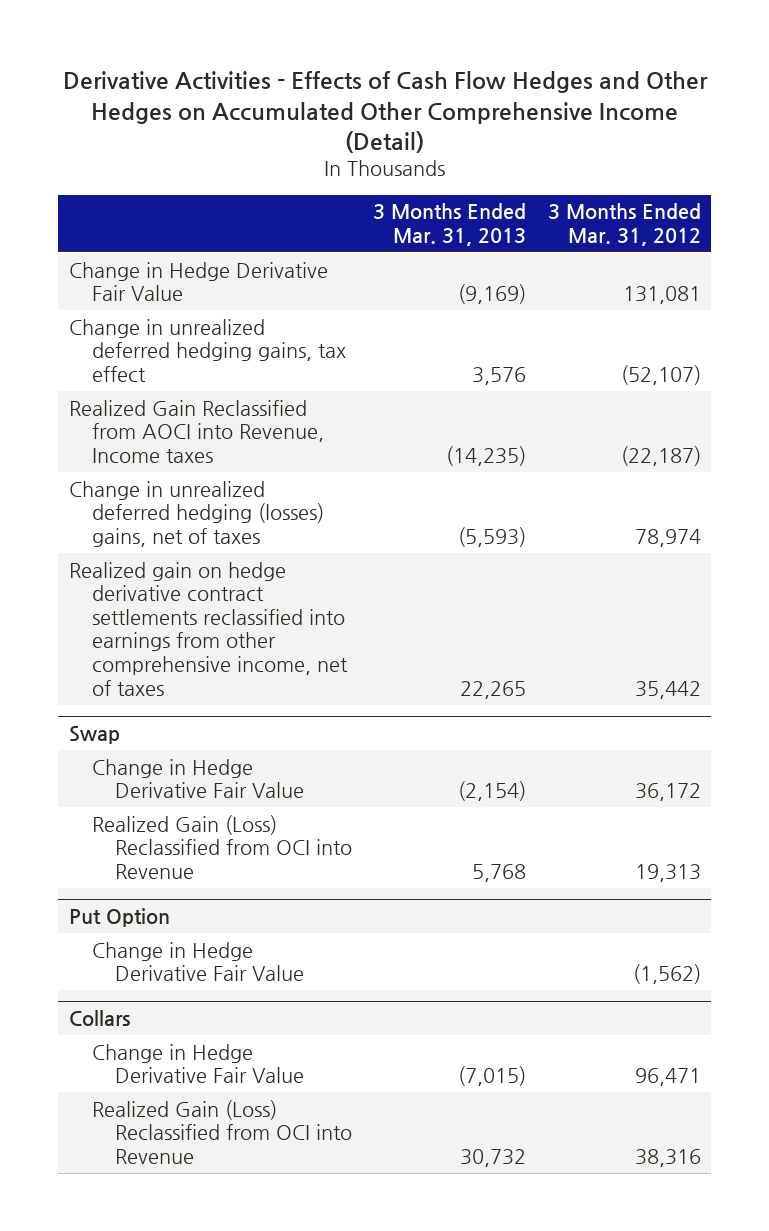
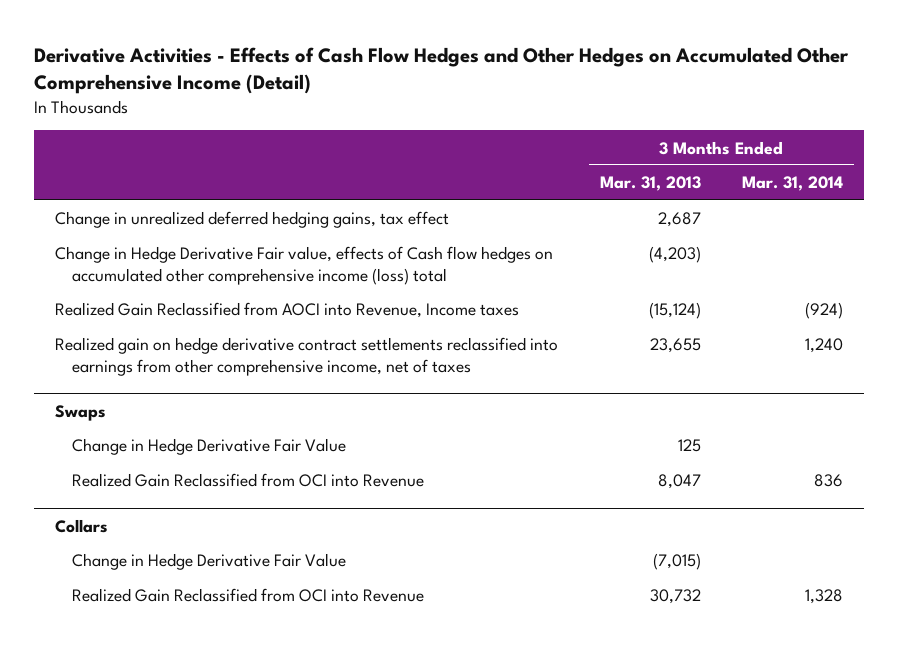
- | 3 Months Ended Mar. 31, 2013 | 3 Months Ended Mar. 31, 2012
+ | 3 Months Ended Mar. 31, 2013 | 3 Months Ended Mar. 31, 2014
- Change in Hedge Derivative Fair Value | (9,169) | 131,081
- Change in unrealized deferred hedging gains, tax effect | 3,576 | (52,107)
- Realized Gain Reclassified from AOCI into Revenue, Income taxes | (14,235) | (22,187)
- Change in unrealized deferred hedging (losses) gains, net of taxes | (5,593) | 78,974
- Realized gain on hedge derivative contract settlements reclassified into earnings from other comprehensive income, net of taxes | 22,265 | 35,442
- Swap
- Change in Hedge Derivative Fair Value | (2,154) | 36,172
- Realized Gain (Loss) Reclassified from OCI into Revenue | 5,768 | 19,313
- Put Option
- Change in Hedge Derivative Fair Value | | (1,562)
+ Change in unrealized deferred hedging gains, tax effect | 2,687 |
+ Change in Hedge Derivative Fair value, effects of Cash flow hedges on accumulated other comprehensive income (loss) total | (4,203) |
+ Realized Gain Reclassified from AOCI into Revenue, Income taxes | (15,124) | (924)
+ Realized gain on hedge derivative contract settlements reclassified into earnings from other comprehensive income, net of taxes | 23,655 | 1,240
+ Swaps
+ Change in Hedge Derivative Fair Value | 125 |
+ Realized Gain Reclassified from OCI into Revenue | 8,047 | 836
@ Collars
- Realized Gain (Loss) Reclassified from OCI into Revenue | 30,732 | 38,316
+ Realized Gain Reclassified from OCI into Revenue | 30,732 | 1,328

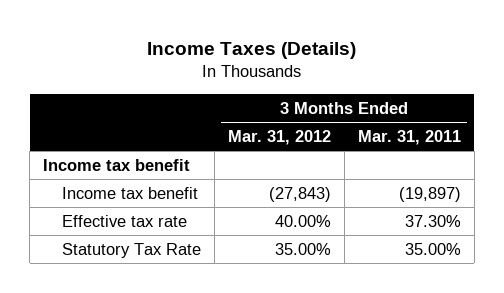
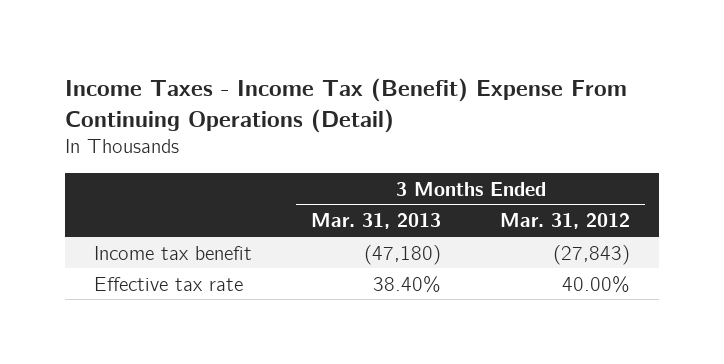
- Income Taxes (Details)
+ Income Taxes - Income Tax (Benefit) Expense From Continuing Operations (Detail)
- | 3 Months Ended Mar. 31, 2012 | 3 Months Ended Mar. 31, 2011
+ | 3 Months Ended Mar. 31, 2013 | 3 Months Ended Mar. 31, 2012
- Income tax benefit
- Statutory Tax Rate | 35.00% | 35.00%

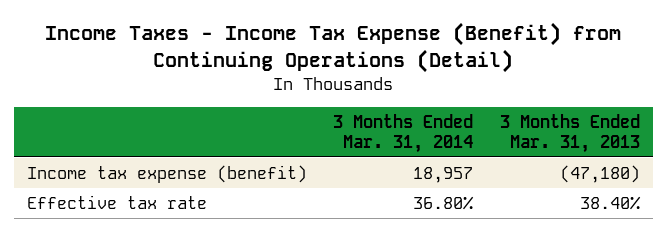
- Income Taxes - Income Tax (Benefit) Expense From Continuing Operations (Detail)
+ Income Taxes - Income Tax Expense (Benefit) from Continuing Operations (Detail)
- | 3 Months Ended Mar. 31, 2013 | 3 Months Ended Mar. 31, 2012
+ | 3 Months Ended Mar. 31, 2014 | 3 Months Ended Mar. 31, 2013
- Income tax benefit | (47,180) | (27,843)
+ Income tax expense (benefit) | 18,957 | (47,180)

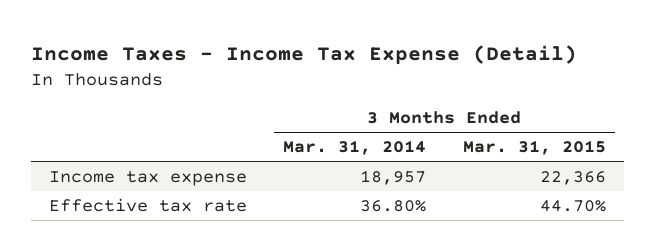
- Income Taxes - Income Tax Expense (Benefit) from Continuing Operations (Detail)
+ Income Taxes - Income Tax Expense (Detail)
- | 3 Months Ended Mar. 31, 2014 | 3 Months Ended Mar. 31, 2013
+ | 3 Months Ended Mar. 31, 2014 | 3 Months Ended Mar. 31, 2015
- Income tax expense (benefit) | 18,957 | (47,180)
+ Income tax expense | 18,957 | 22,366

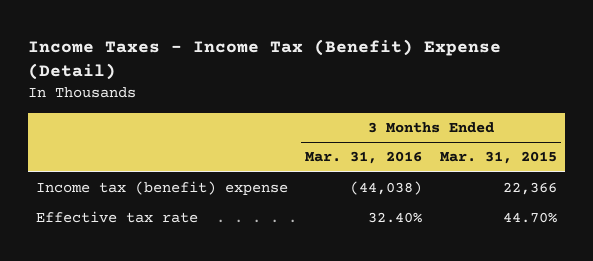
- Income Taxes - Income Tax Expense (Detail)
+ Income Taxes - Income Tax (Benefit) Expense (Detail)
- | 3 Months Ended Mar. 31, 2014 | 3 Months Ended Mar. 31, 2015
+ | 3 Months Ended Mar. 31, 2016 | 3 Months Ended Mar. 31, 2015
- Income tax expense | 18,957 | 22,366
+ Income tax (benefit) expense | (44,038) | 22,366

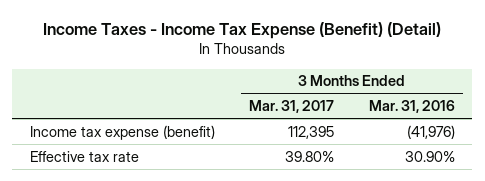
- Income Taxes - Income Tax (Benefit) Expense (Detail)
+ Income Taxes - Income Tax Expense (Benefit) (Detail)
- | 3 Months Ended Mar. 31, 2016 | 3 Months Ended Mar. 31, 2015
+ | 3 Months Ended Mar. 31, 2017 | 3 Months Ended Mar. 31, 2016
- Income tax (benefit) expense | (44,038) | 22,366
- Effective tax rate | 32.40% | 44.70%
+ Income tax expense (benefit) | 112,395 | (41,976)
+ Effective tax rate | 39.80% | 30.90%

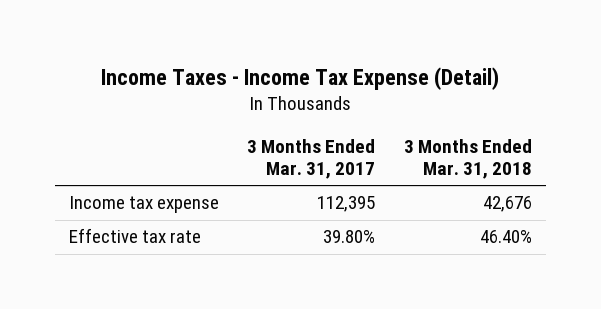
- Income Taxes - Income Tax Expense (Benefit) (Detail)
+ Income Taxes - Income Tax Expense (Detail)
- | 3 Months Ended Mar. 31, 2017 | 3 Months Ended Mar. 31, 2016
+ | 3 Months Ended Mar. 31, 2017 | 3 Months Ended Mar. 31, 2018
- Income tax expense (benefit) | 112,395 | (41,976)
+ Income tax expense | 112,395 | 42,676

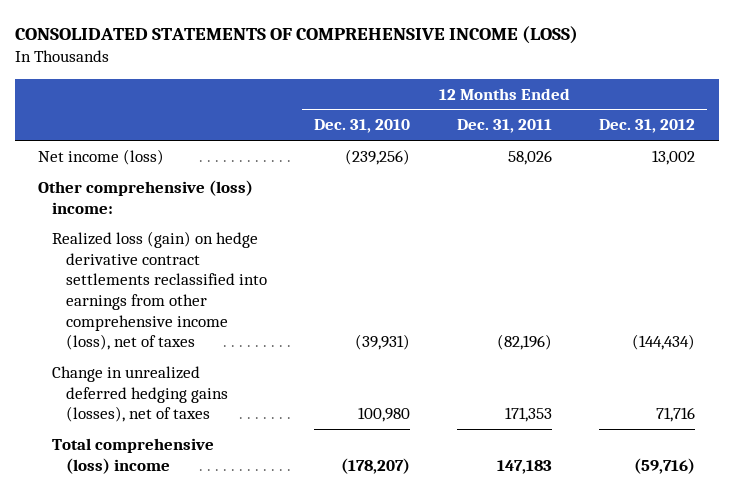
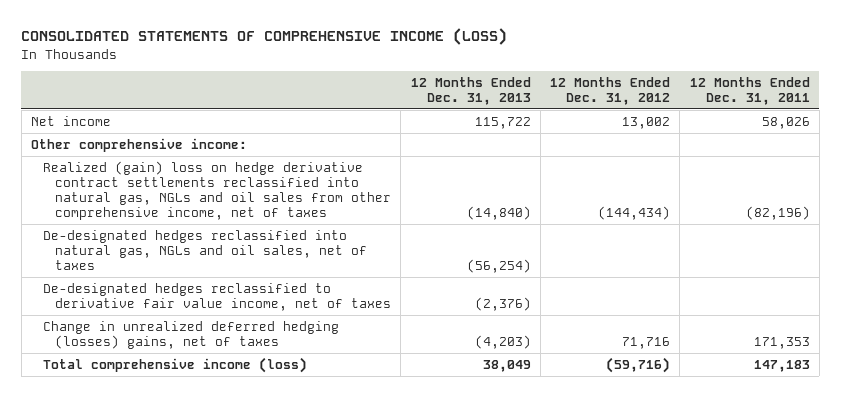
- | 12 Months Ended Dec. 31, 2010 | 12 Months Ended Dec. 31, 2011 | 12 Months Ended Dec. 31, 2012
+ | 12 Months Ended Dec. 31, 2013 | 12 Months Ended Dec. 31, 2012 | 12 Months Ended Dec. 31, 2011
- Net income (loss) | (239,256) | 58,026 | 13,002
- Other comprehensive (loss) income:
- Realized loss (gain) on hedge derivative contract settlements reclassified into earnings from other comprehensive income (loss), net of taxes | (39,931) | (82,196) | (144,434)
- Change in unrealized deferred hedging gains (losses), net of taxes | 100,980 | 171,353 | 71,716
- Total comprehensive (loss) income | (178,207) | 147,183 | (59,716)
+ Net income | 115,722 | 13,002 | 58,026
+ Other comprehensive income:
+ Realized (gain) loss on hedge derivative contract settlements reclassified into natural gas, NGLs and oil sales from other comprehensive income, net of taxes | (14,840) | (144,434) | (82,196)
+ De-designated hedges reclassified into natural gas, NGLs and oil sales, net of taxes | (56,254) | |
+ De-designated hedges reclassified to derivative fair value income, net of taxes | (2,376) | |
+ Change in unrealized deferred hedging (losses) gains, net of taxes | (4,203) | 71,716 | 171,353
+ Total comprehensive income (loss) | 38,049 | (59,716) | 147,183

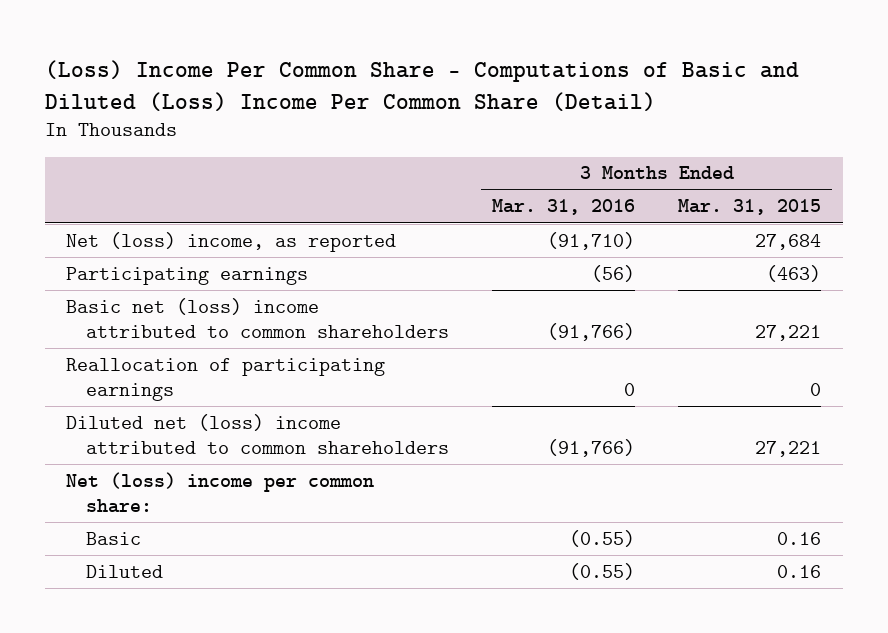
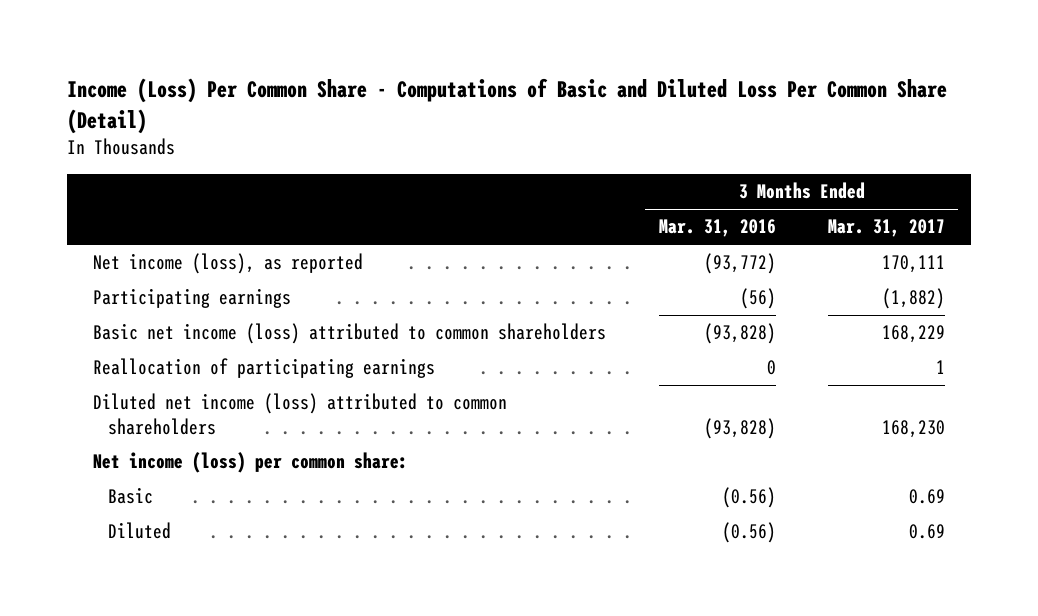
- (Loss) Income Per Common Share - Computations of Basic and Diluted (Loss) Income Per Common Share (Detail)
+ Income (Loss) Per Common Share - Computations of Basic and Diluted Loss Per Common Share (Detail)
- | 3 Months Ended Mar. 31, 2016 | 3 Months Ended Mar. 31, 2015
+ | 3 Months Ended Mar. 31, 2016 | 3 Months Ended Mar. 31, 2017
- Net (loss) income, as reported | (91,710) | 27,684
+ Net income (loss), as reported | (93,772) | 170,111
- Basic net (loss) income attributed to common shareholders | (91,766) | 27,221
+ Basic net income (loss) attributed to common shareholders | (93,828) | 168,229
- Diluted net (loss) income attributed to common shareholders | (91,766) | 27,221
- Net (loss) income per common share:
- Basic | (0.55) | 0.16
- Diluted | (0.55) | 0.16
+ Diluted net income (loss) attributed to common shareholders | (93,828) | 168,230
+ Net income (loss) per common share:
+ Basic | (0.56) | 0.69
+ Diluted | (0.56) | 0.69

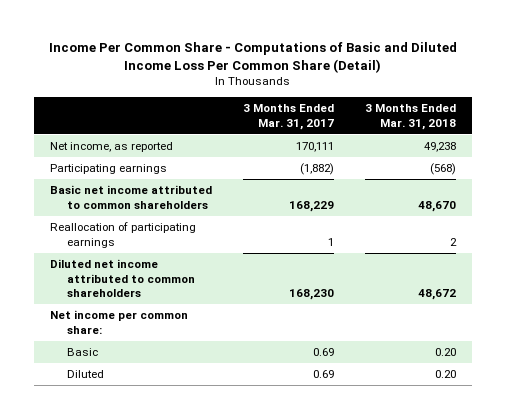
- Income (Loss) Per Common Share - Computations of Basic and Diluted Loss Per Common Share (Detail)
+ Income Per Common Share - Computations of Basic and Diluted Income Loss Per Common Share (Detail)
- | 3 Months Ended Mar. 31, 2016 | 3 Months Ended Mar. 31, 2017
+ | 3 Months Ended Mar. 31, 2017 | 3 Months Ended Mar. 31, 2018
- Net income (loss), as reported | (93,772) | 170,111
+ Net income, as reported | 170,111 | 49,238
- Basic net income (loss) attributed to common shareholders | (93,828) | 168,229
+ Basic net income attributed to common shareholders | 168,229 | 48,670
- Diluted net income (loss) attributed to common shareholders | (93,828) | 168,230
- Net income (loss) per common share:
+ Diluted net income attributed to common shareholders | 168,230 | 48,672
+ Net income per common share:

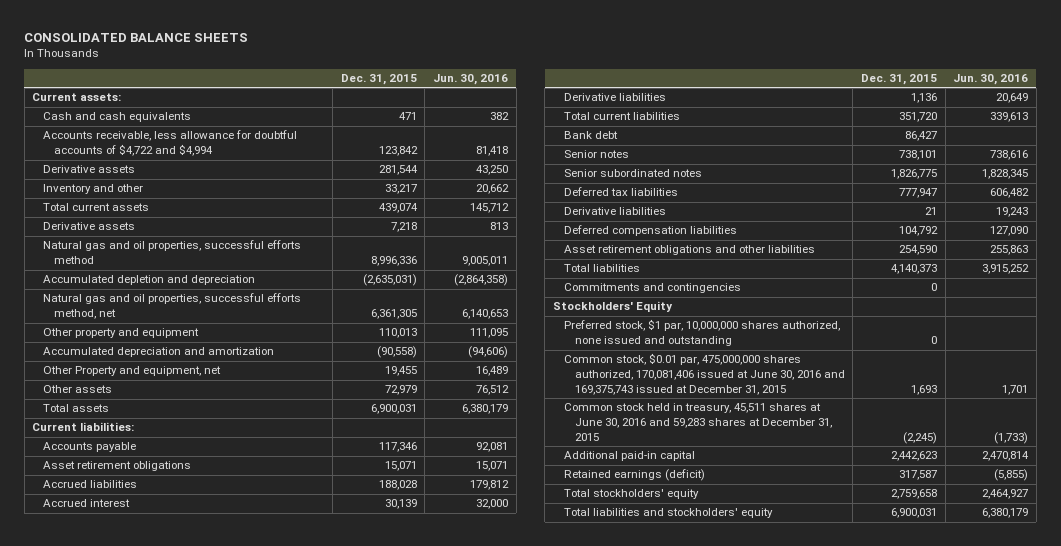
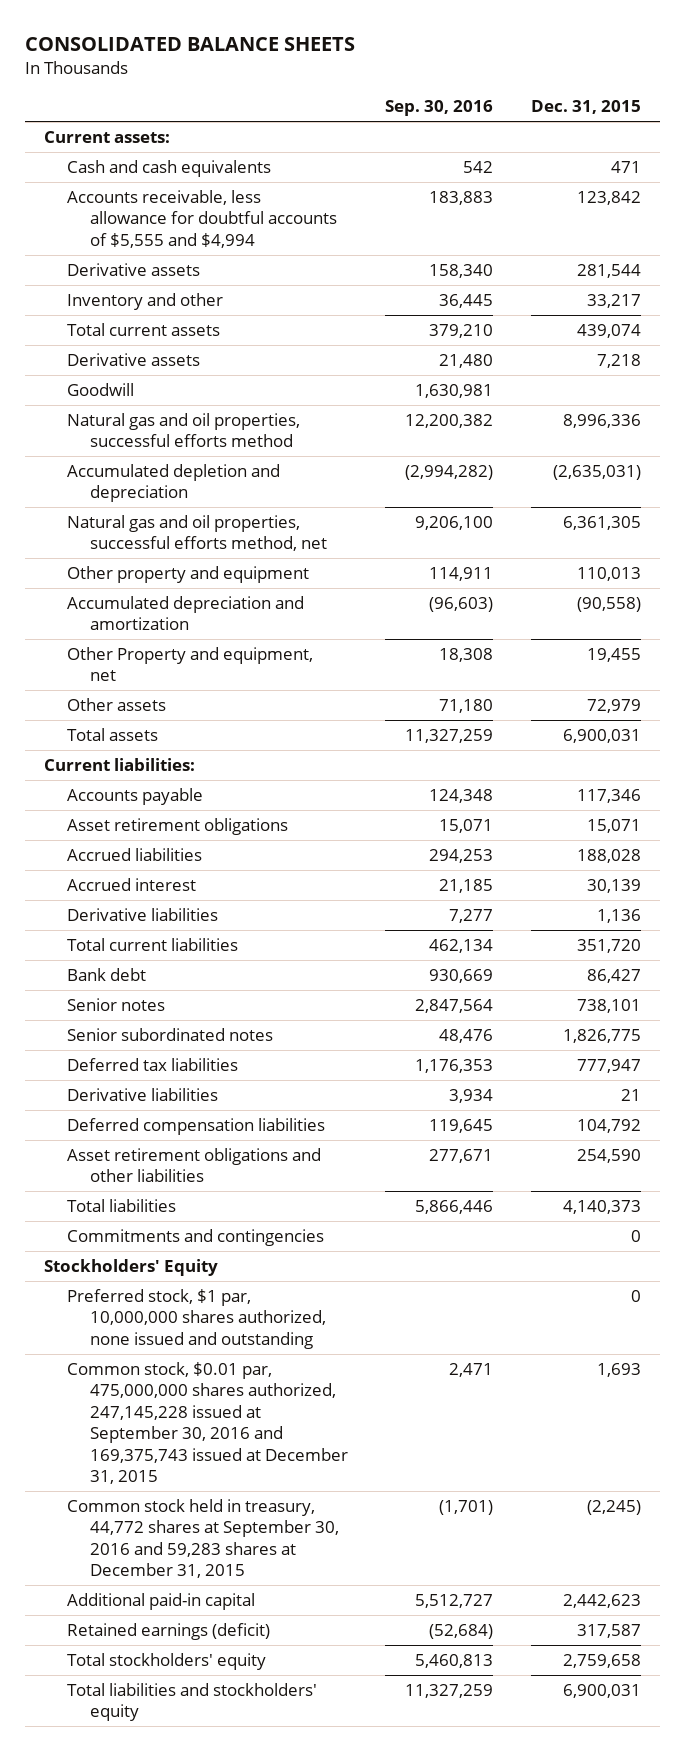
- | Dec. 31, 2015 | Jun. 30, 2016
+ | Sep. 30, 2016 | Dec. 31, 2015
- Accounts receivable, less allowance for doubtful accounts of $4,722 and $4,994 | 123,842 | 81,418
+ Accounts receivable, less allowance for doubtful accounts of $5,555 and $4,994 | 183,883 | 123,842
+ Goodwill | 1,630,981 |
- Common stock, $0.01 par, 475,000,000 shares authorized, 170,081,406 issued at June 30, 2016 and 169,375,743 issued at December 31, 2015 | 1,693 | 1,701
- Common stock held in treasury, 45,511 shares at June 30, 2016 and 59,283 shares at December 31, 2015 | (2,245) | (1,733)
+ Common stock, $0.01 par, 475,000,000 shares authorized, 247,145,228 issued at September 30, 2016 and 169,375,743 issued at December 31, 2015 | 2,471 | 1,693
+ Common stock held in treasury, 44,772 shares at September 30, 2016 and 59,283 shares at December 31, 2015 | (1,701) | (2,245)

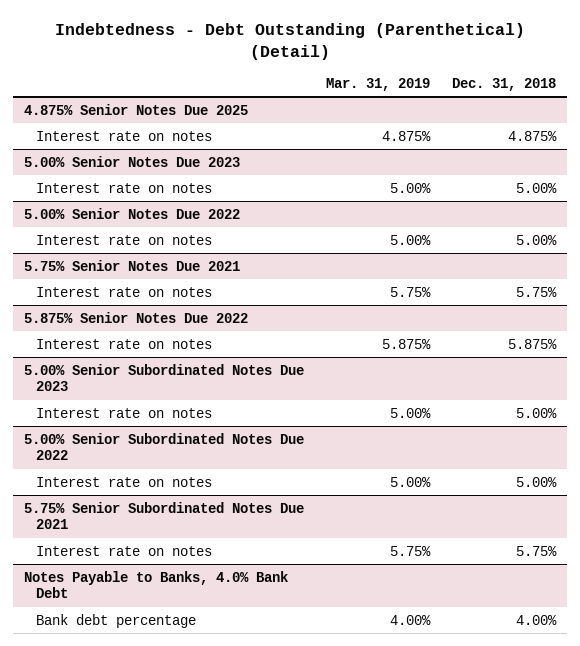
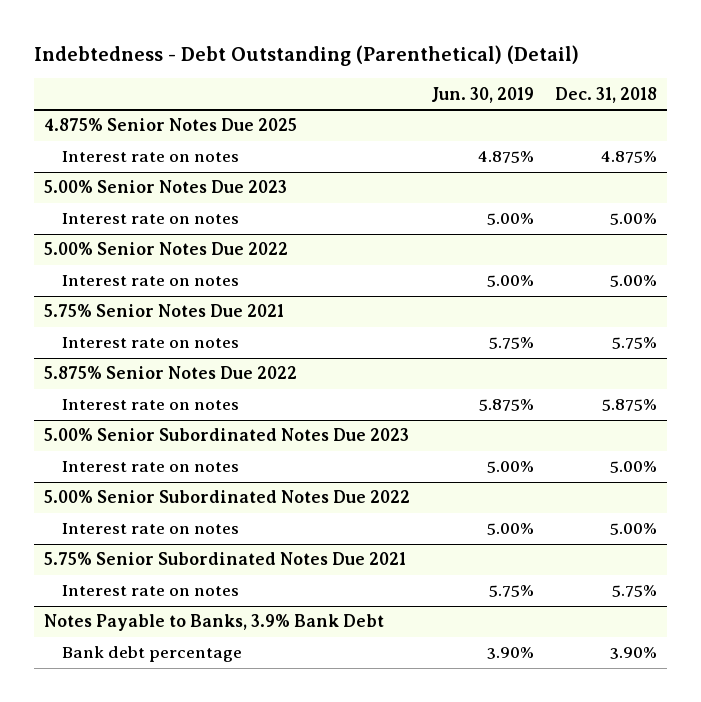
- | Mar. 31, 2019 | Dec. 31, 2018
+ | Jun. 30, 2019 | Dec. 31, 2018
- Notes Payable to Banks, 4.0% Bank Debt
- Bank debt percentage | 4.00% | 4.00%
+ Notes Payable to Banks, 3.9% Bank Debt
+ Bank debt percentage | 3.90% | 3.90%

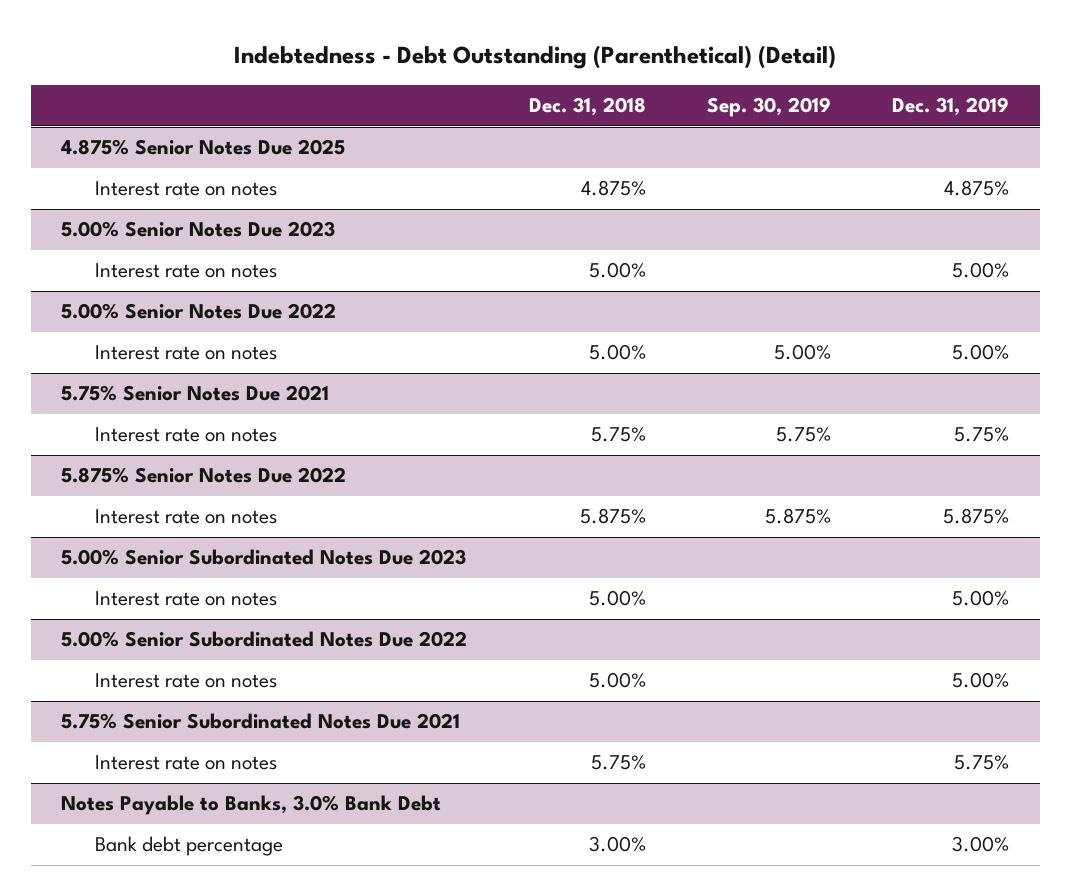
- | Jun. 30, 2019 | Dec. 31, 2018
+ | Dec. 31, 2018 | Sep. 30, 2019 | Dec. 31, 2019
- Notes Payable to Banks, 3.9% Bank Debt
- Bank debt percentage | 3.90% | 3.90%
+ Notes Payable to Banks, 3.0% Bank Debt
+ Bank debt percentage | 3.00% | | 3.00%

